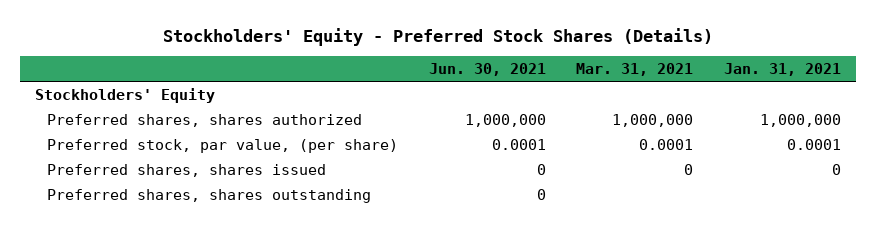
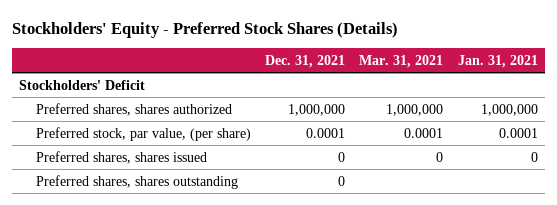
- | Jun. 30, 2021 | Mar. 31, 2021 | Jan. 31, 2021
+ | Dec. 31, 2021 | Mar. 31, 2021 | Jan. 31, 2021
- Stockholders' Equity
+ Stockholders' Deficit

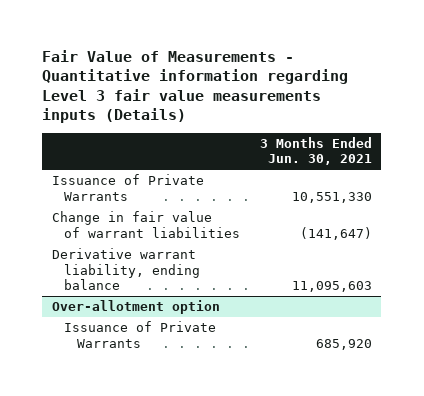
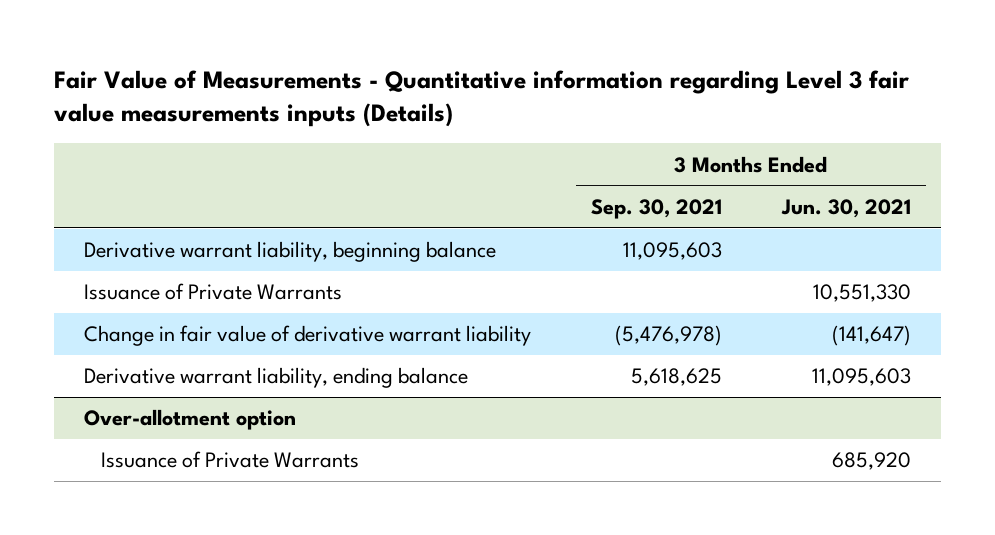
- | 3 Months Ended Jun. 30, 2021
+ | 3 Months Ended Sep. 30, 2021 | 3 Months Ended Jun. 30, 2021
+ Derivative warrant liability, beginning balance | 11,095,603 |
- Change in fair value of warrant liabilities | (141,647)
+ Change in fair value of derivative warrant liability | (5,476,978) | (141,647)

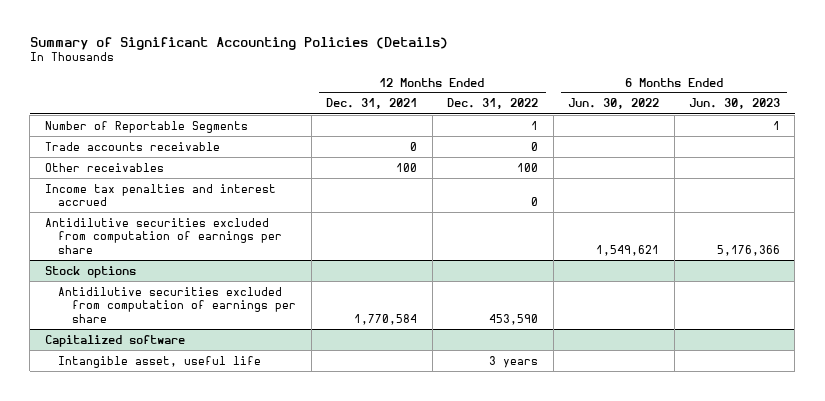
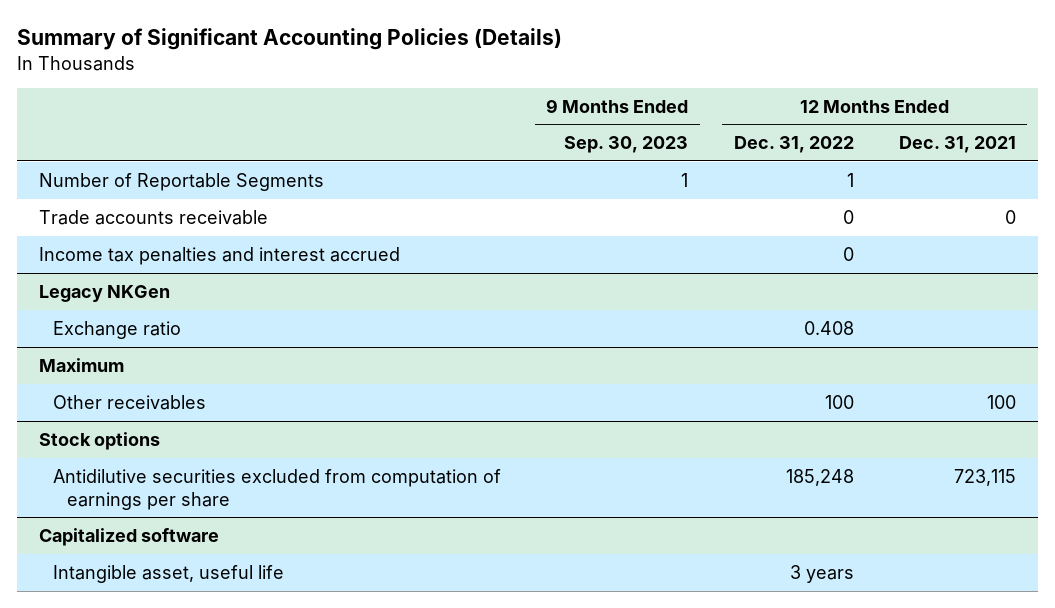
- | 12 Months Ended Dec. 31, 2021 | 12 Months Ended Dec. 31, 2022 | 6 Months Ended Jun. 30, 2022 | 6 Months Ended Jun. 30, 2023
+ | 9 Months Ended Sep. 30, 2023 | 12 Months Ended Dec. 31, 2022 | 12 Months Ended Dec. 31, 2021
- Other receivables | 100 | 100 | |
- Antidilutive securities excluded from computation of earnings per share | | | 1,549,621 | 5,176,366
+ Legacy NKGen
+ Exchange ratio | | 0.408 |
+ Maximum
+ Other receivables | | 100 | 100
@ Stock options
- Antidilutive securities excluded from computation of earnings per share | 1,770,584 | 453,590 | |
+ Antidilutive securities excluded from computation of earnings per share | | 185,248 | 723,115

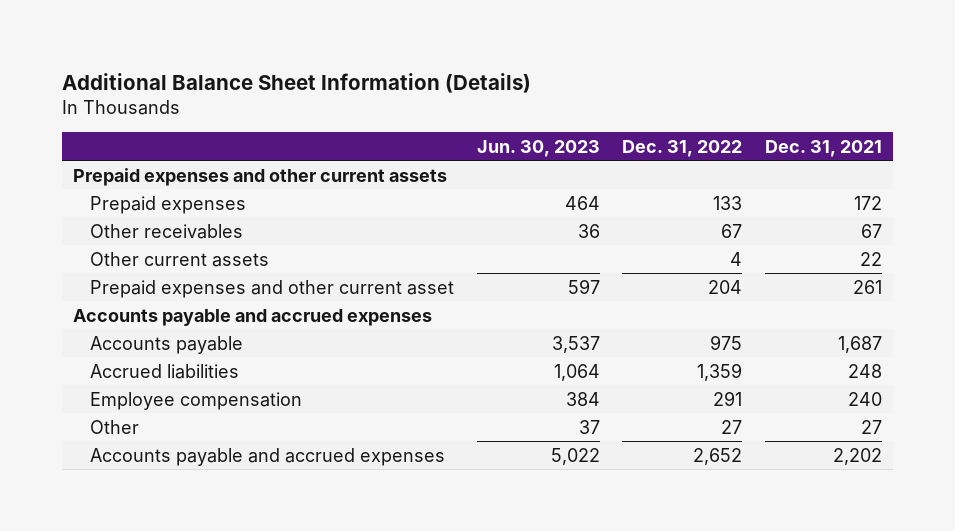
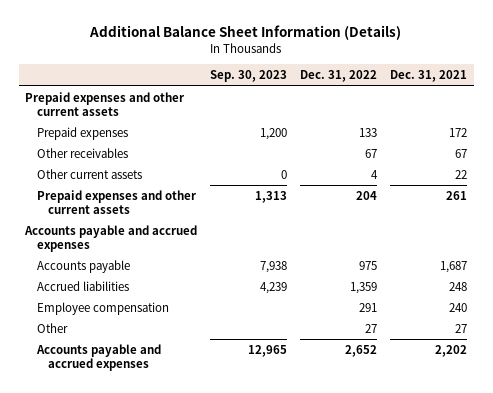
- | Jun. 30, 2023 | Dec. 31, 2022 | Dec. 31, 2021
+ | Sep. 30, 2023 | Dec. 31, 2022 | Dec. 31, 2021
- Prepaid expenses and other current asset | 597 | 204 | 261
+ Prepaid expenses and other current assets | 1,313 | 204 | 261

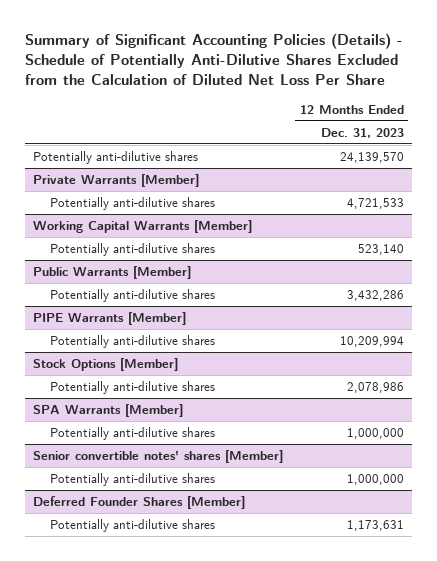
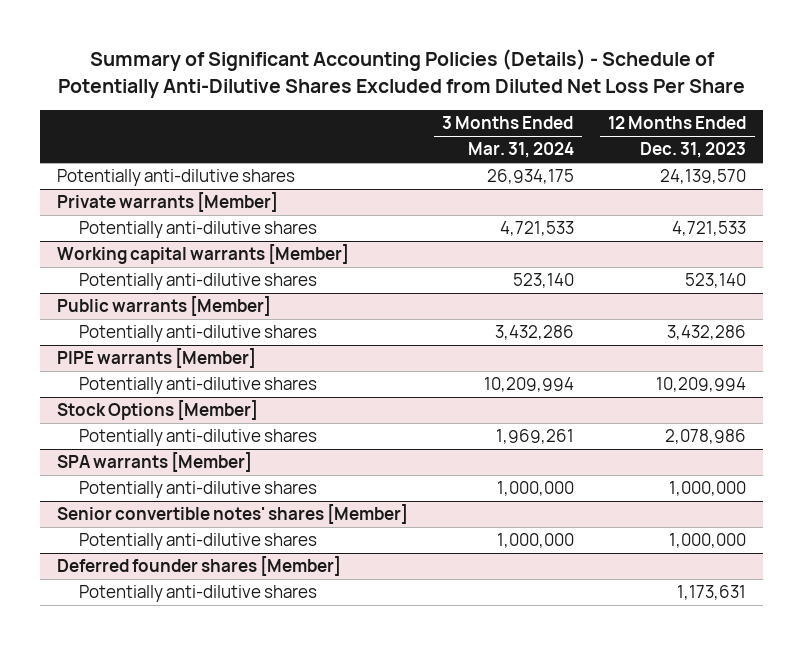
- Summary of Significant Accounting Policies (Details) - Schedule of Potentially Anti-Dilutive Shares Excluded from the Calculation of Diluted Net Loss Per Share
+ Summary of Significant Accounting Policies (Details) - Schedule of Potentially Anti-Dilutive Shares Excluded from Diluted Net Loss Per Share
- | 12 Months Ended Dec. 31, 2023
+ | 3 Months Ended Mar. 31, 2024 | 12 Months Ended Dec. 31, 2023
- Private Warrants [Member]
+ Private warrants [Member]
- Working Capital Warrants [Member]
+ Working capital warrants [Member]
- Public Warrants [Member]
+ Public warrants [Member]
- PIPE Warrants [Member]
+ PIPE warrants [Member]
- SPA Warrants [Member]
+ SPA warrants [Member]
- Deferred Founder Shares [Member]
+ Deferred founder shares [Member]

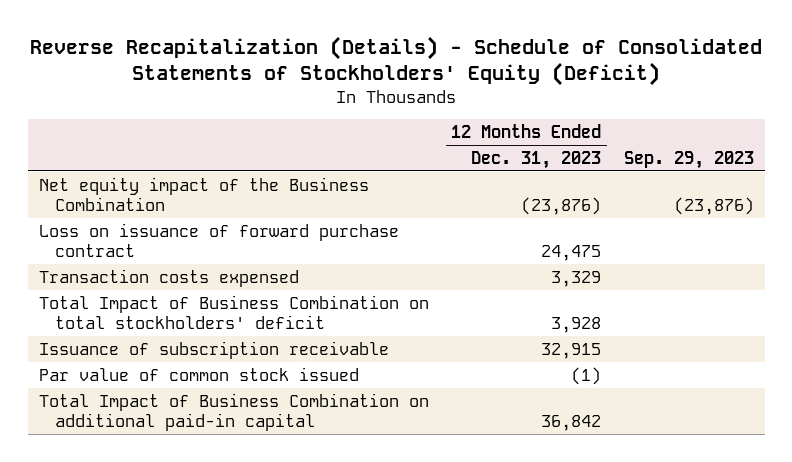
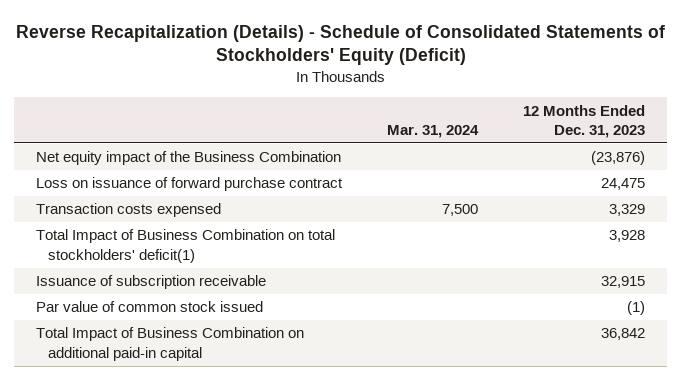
- | 12 Months Ended Dec. 31, 2023 | Sep. 29, 2023
+ | Mar. 31, 2024 | 12 Months Ended Dec. 31, 2023
- Total Impact of Business Combination on total stockholders' deficit | 3,928 |
+ Total Impact of Business Combination on total stockholders' deficit(1) | | 3,928

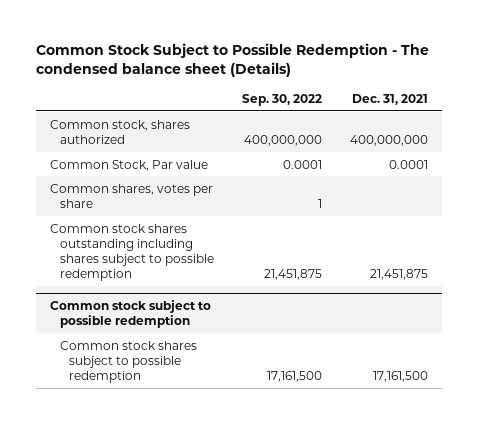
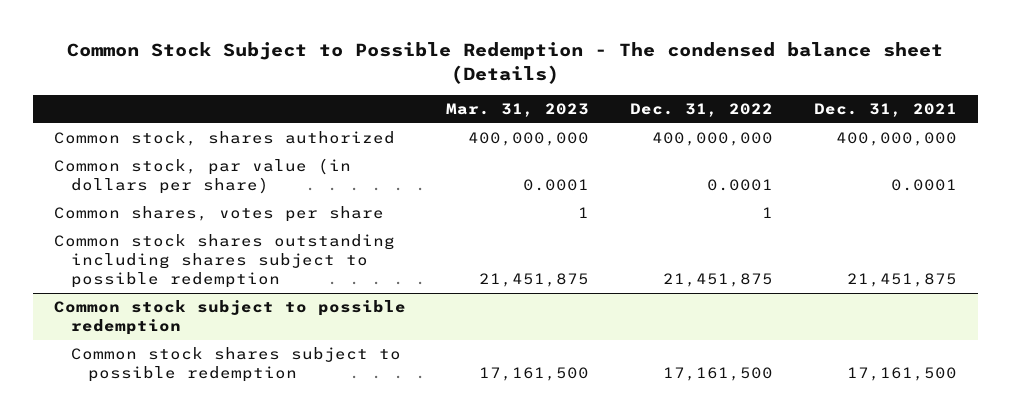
- | Sep. 30, 2022 | Dec. 31, 2021
+ | Mar. 31, 2023 | Dec. 31, 2022 | Dec. 31, 2021
- Common Stock, Par value | 0.0001 | 0.0001
+ Common stock, par value (in dollars per share) | 0.0001 | 0.0001 | 0.0001

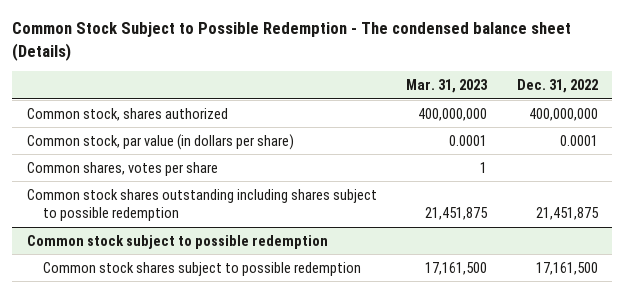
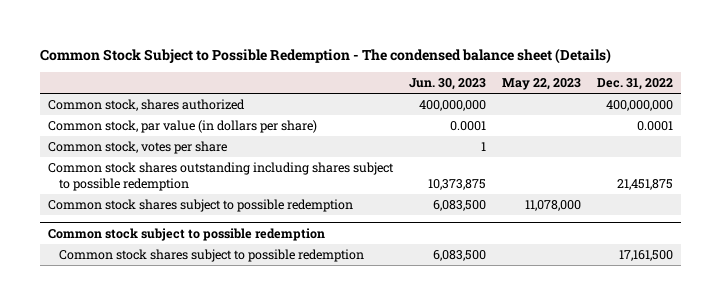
- | Mar. 31, 2023 | Dec. 31, 2022
+ | Jun. 30, 2023 | May 22, 2023 | Dec. 31, 2022
- Common shares, votes per share | 1 |
+ Common stock, votes per share | 1 | |
+ Common stock shares subject to possible redemption | 6,083,500 | 11,078,000 |

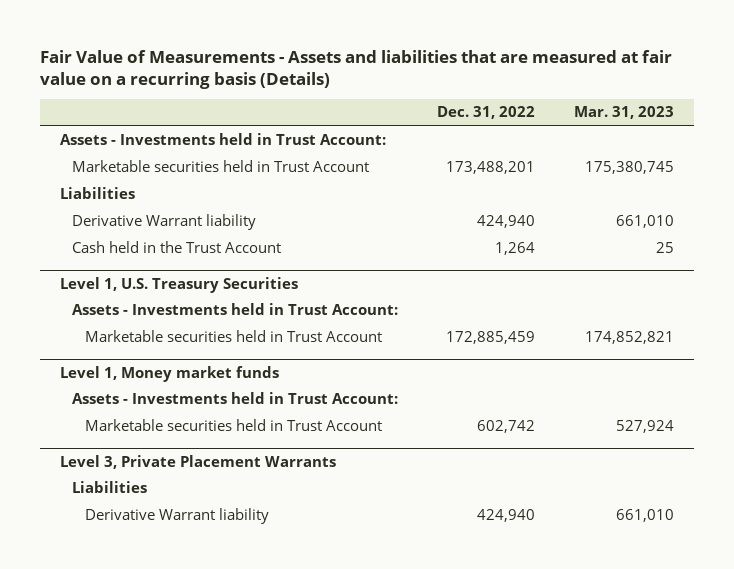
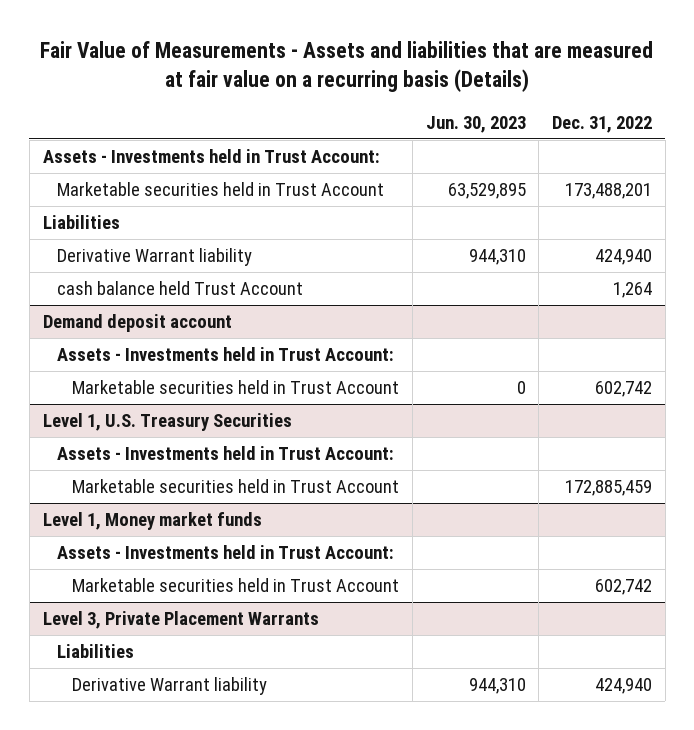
- | Dec. 31, 2022 | Mar. 31, 2023
+ | Jun. 30, 2023 | Dec. 31, 2022
- Cash held in the Trust Account | 1,264 | 25
+ cash balance held Trust Account | | 1,264
+ Demand deposit account
+ Assets - Investments held in Trust Account:
+ Marketable securities held in Trust Account | 0 | 602,742

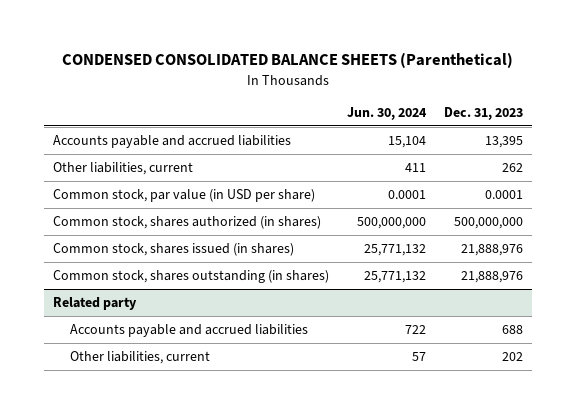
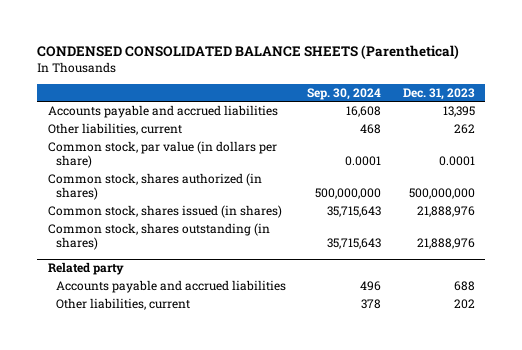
- | Jun. 30, 2024 | Dec. 31, 2023
+ | Sep. 30, 2024 | Dec. 31, 2023
- Common stock, par value (in USD per share) | 0.0001 | 0.0001
+ Common stock, par value (in dollars per share) | 0.0001 | 0.0001

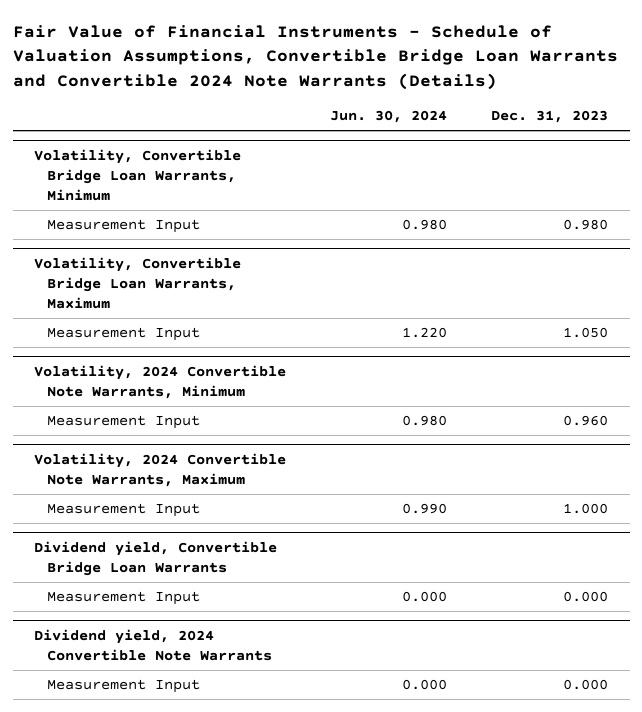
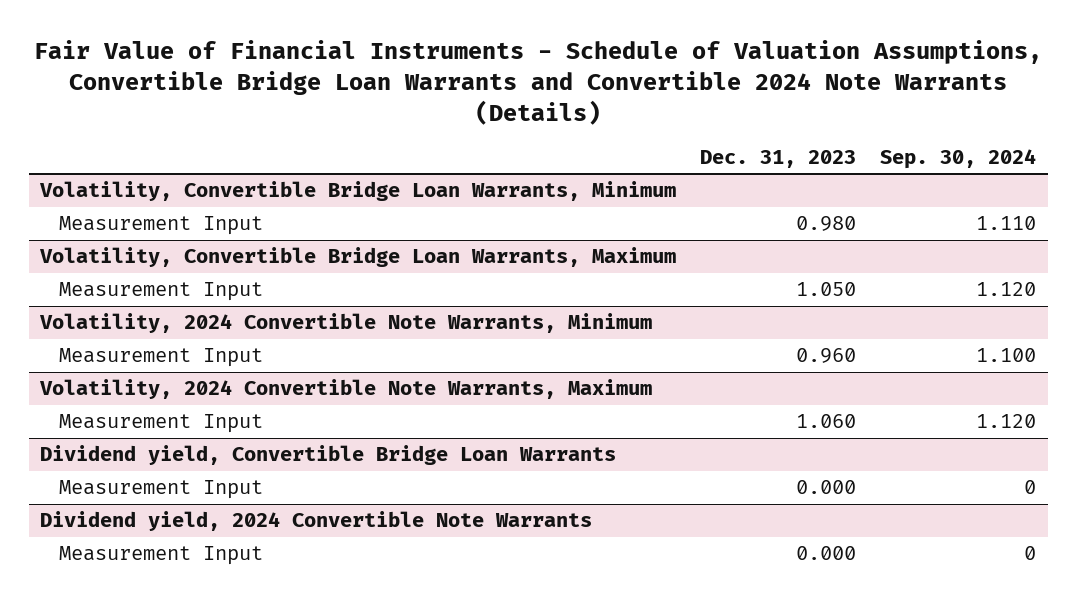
- | Jun. 30, 2024 | Dec. 31, 2023
+ | Dec. 31, 2023 | Sep. 30, 2024
@ Volatility, 2024 Convertible Note Warrants, Maximum
- Measurement Input | 0.990 | 1.000
+ Measurement Input | 1.060 | 1.120

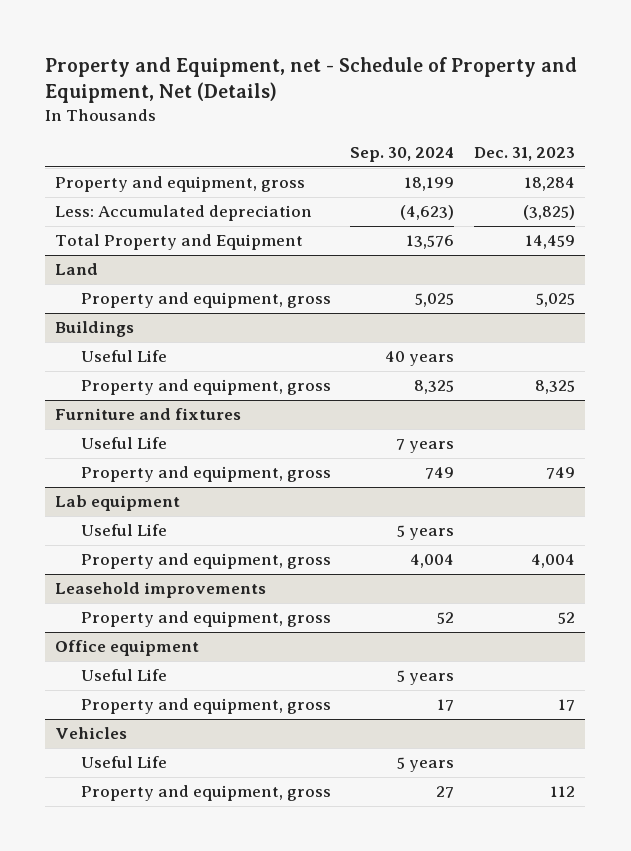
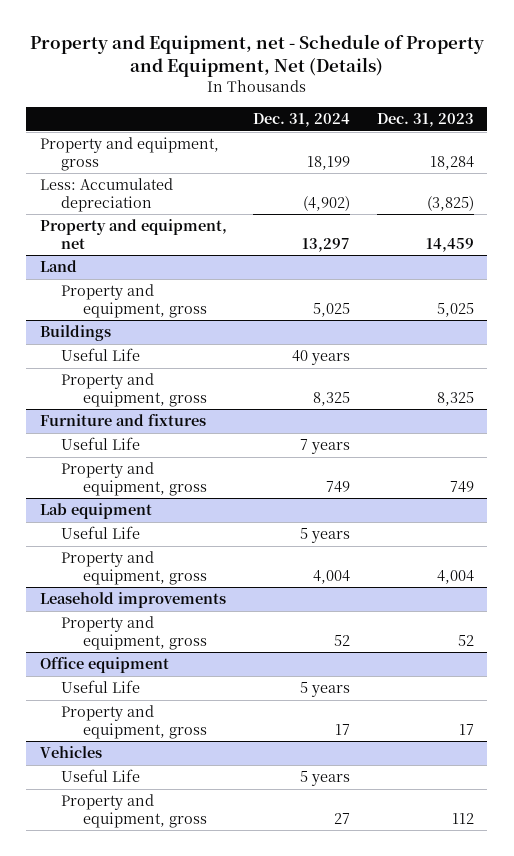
- | Sep. 30, 2024 | Dec. 31, 2023
+ | Dec. 31, 2024 | Dec. 31, 2023
- Total Property and Equipment | 13,576 | 14,459
+ Property and equipment, net | 13,297 | 14,459

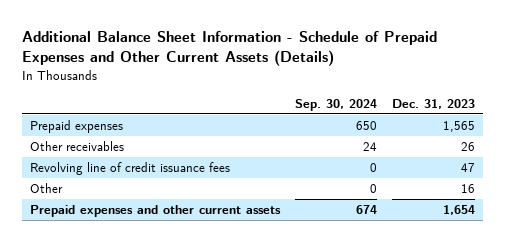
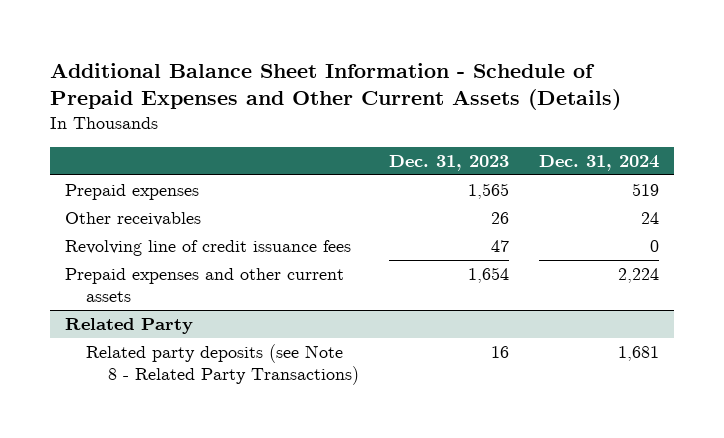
- | Sep. 30, 2024 | Dec. 31, 2023
+ | Dec. 31, 2023 | Dec. 31, 2024
- Other | 0 | 16
+ Related Party
+ Related party deposits (see Note 8 - Related Party Transactions) | 16 | 1,681

